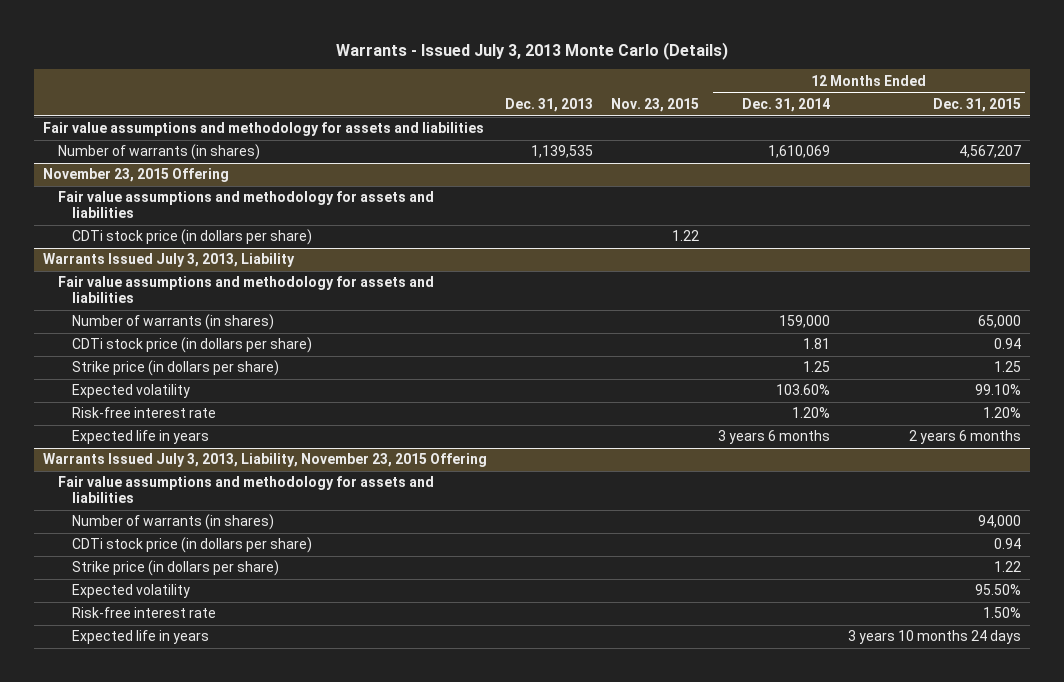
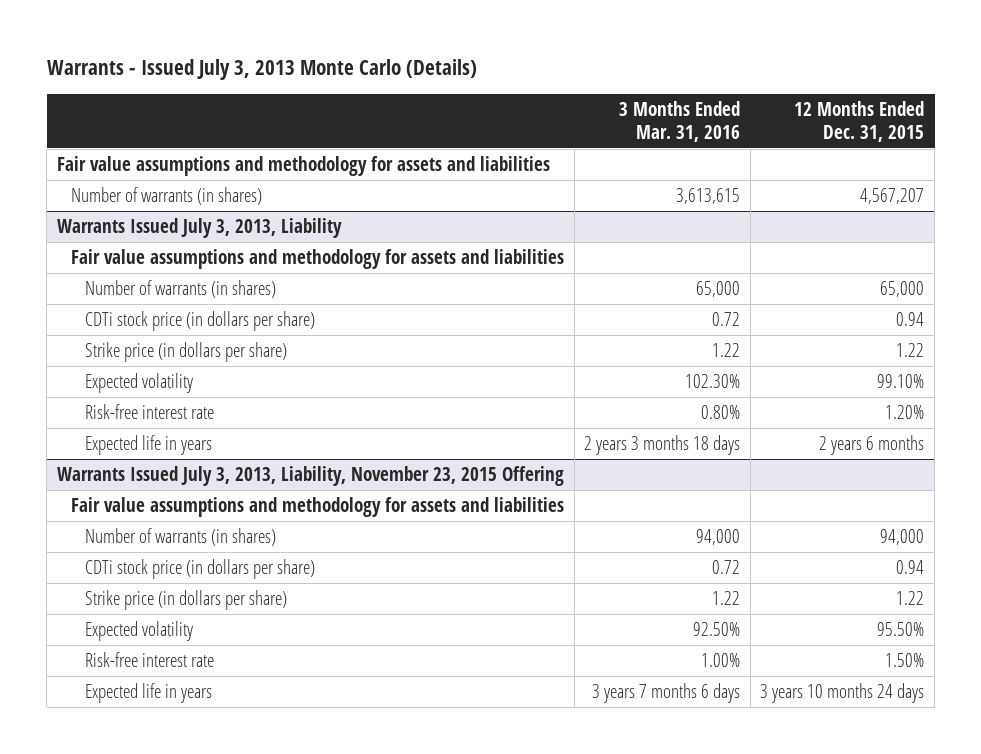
- | Dec. 31, 2013 | Nov. 23, 2015 | 12 Months Ended Dec. 31, 2014 | 12 Months Ended Dec. 31, 2015
+ | 3 Months Ended Mar. 31, 2016 | 12 Months Ended Dec. 31, 2015
- November 23, 2015 Offering
- Fair value assumptions and methodology for assets and liabilities
- CDTi stock price (in dollars per share) | | 1.22 | |
@ Warrants Issued July 3, 2013, Liability
- Strike price (in dollars per share) | | | 1.25 | 1.25
+ Strike price (in dollars per share) | 1.22 | 1.22

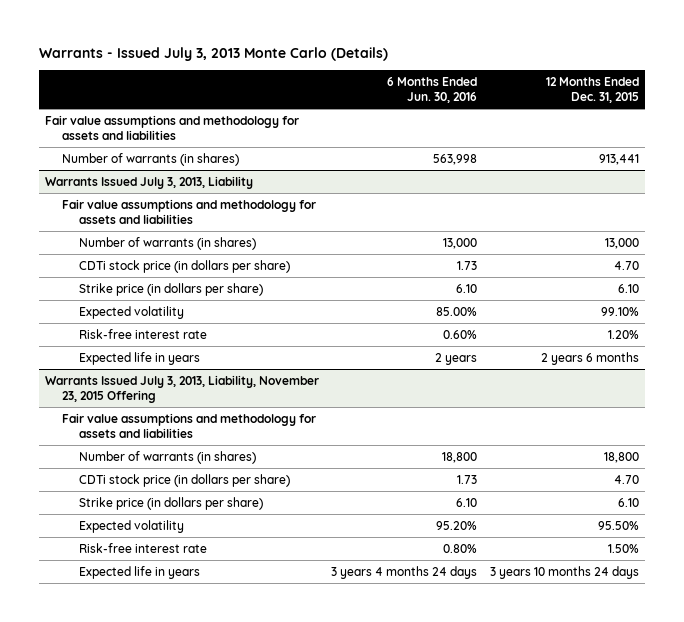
- | 3 Months Ended Mar. 31, 2016 | 12 Months Ended Dec. 31, 2015
+ | 6 Months Ended Jun. 30, 2016 | 12 Months Ended Dec. 31, 2015
- Number of warrants (in shares) | 3,613,615 | 4,567,207
+ Number of warrants (in shares) | 563,998 | 913,441
@ Warrants Issued July 3, 2013, Liability
- Number of warrants (in shares) | 65,000 | 65,000
- CDTi stock price (in dollars per share) | 0.72 | 0.94
- Strike price (in dollars per share) | 1.22 | 1.22
+ Number of warrants (in shares) | 13,000 | 13,000
+ CDTi stock price (in dollars per share) | 1.73 | 4.70
+ Strike price (in dollars per share) | 6.10 | 6.10
@ Warrants Issued July 3, 2013, Liability, November 23, 2015 Offering
- Number of warrants (in shares) | 94,000 | 94,000
- CDTi stock price (in dollars per share) | 0.72 | 0.94
- Strike price (in dollars per share) | 1.22 | 1.22
+ Number of warrants (in shares) | 18,800 | 18,800
+ CDTi stock price (in dollars per share) | 1.73 | 4.70
+ Strike price (in dollars per share) | 6.10 | 6.10

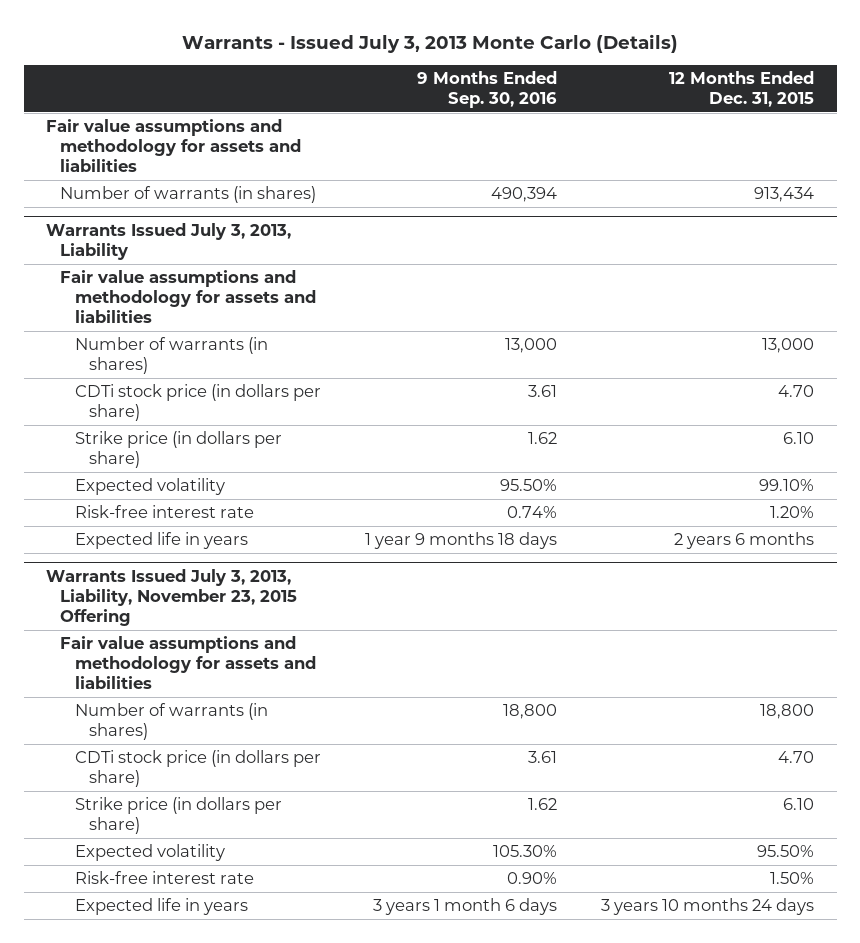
- | 6 Months Ended Jun. 30, 2016 | 12 Months Ended Dec. 31, 2015
+ | 9 Months Ended Sep. 30, 2016 | 12 Months Ended Dec. 31, 2015
- Number of warrants (in shares) | 563,998 | 913,441
+ Number of warrants (in shares) | 490,394 | 913,434

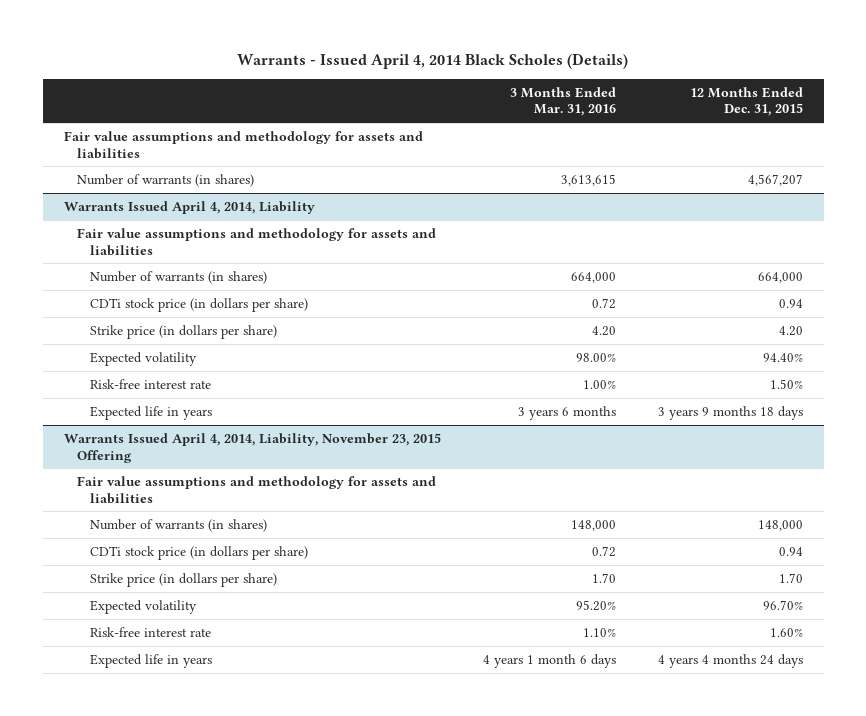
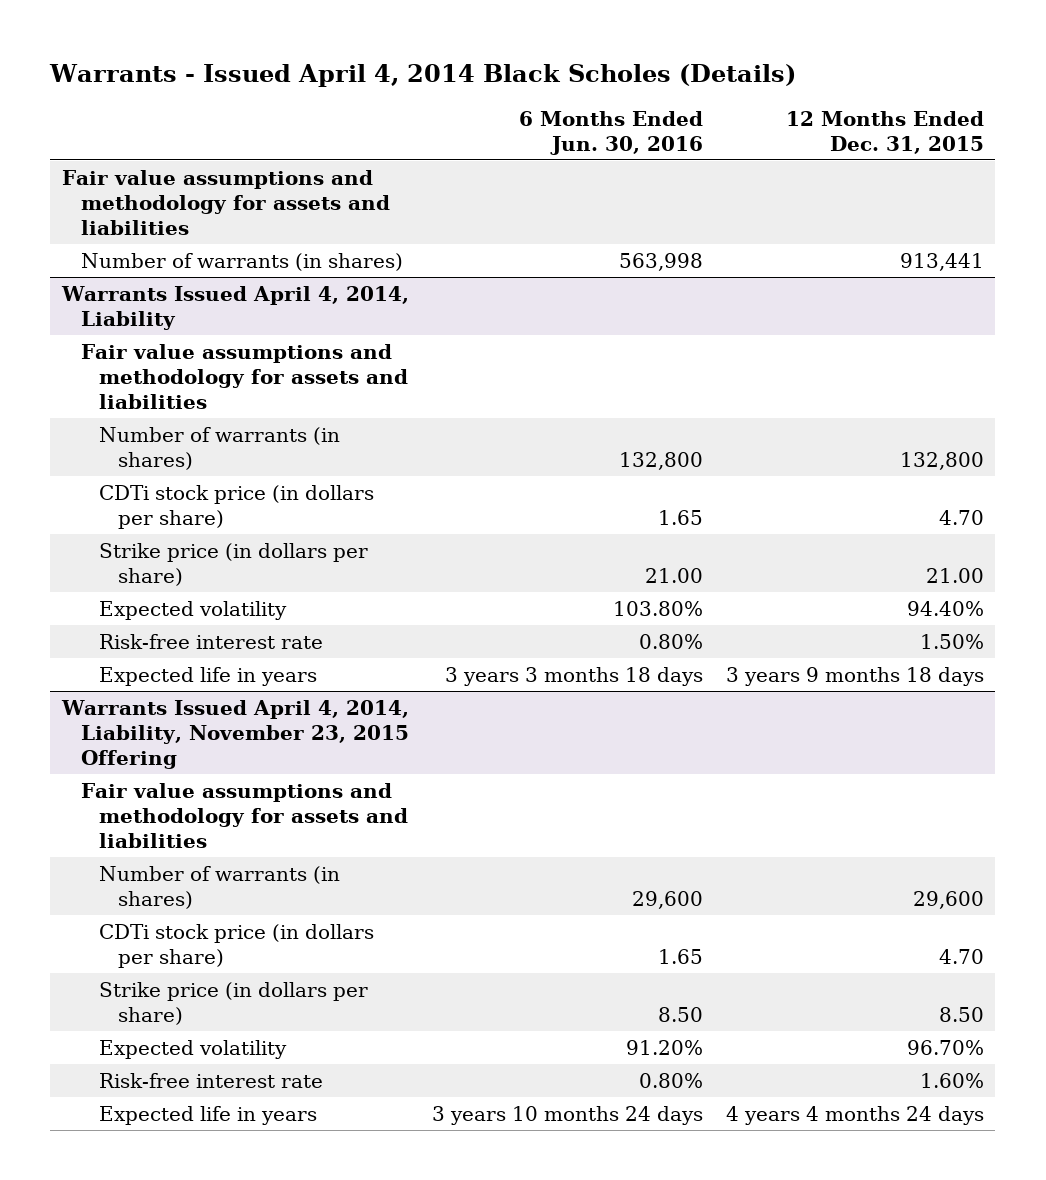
- | 3 Months Ended Mar. 31, 2016 | 12 Months Ended Dec. 31, 2015
+ | 6 Months Ended Jun. 30, 2016 | 12 Months Ended Dec. 31, 2015
- Number of warrants (in shares) | 3,613,615 | 4,567,207
+ Number of warrants (in shares) | 563,998 | 913,441
@ Warrants Issued April 4, 2014, Liability
- Number of warrants (in shares) | 664,000 | 664,000
- CDTi stock price (in dollars per share) | 0.72 | 0.94
- Strike price (in dollars per share) | 4.20 | 4.20
+ Number of warrants (in shares) | 132,800 | 132,800
+ CDTi stock price (in dollars per share) | 1.65 | 4.70
+ Strike price (in dollars per share) | 21.00 | 21.00
@ Warrants Issued April 4, 2014, Liability, November 23, 2015 Offering
- Number of warrants (in shares) | 148,000 | 148,000
- CDTi stock price (in dollars per share) | 0.72 | 0.94
- Strike price (in dollars per share) | 1.70 | 1.70
+ Number of warrants (in shares) | 29,600 | 29,600
+ CDTi stock price (in dollars per share) | 1.65 | 4.70
+ Strike price (in dollars per share) | 8.50 | 8.50

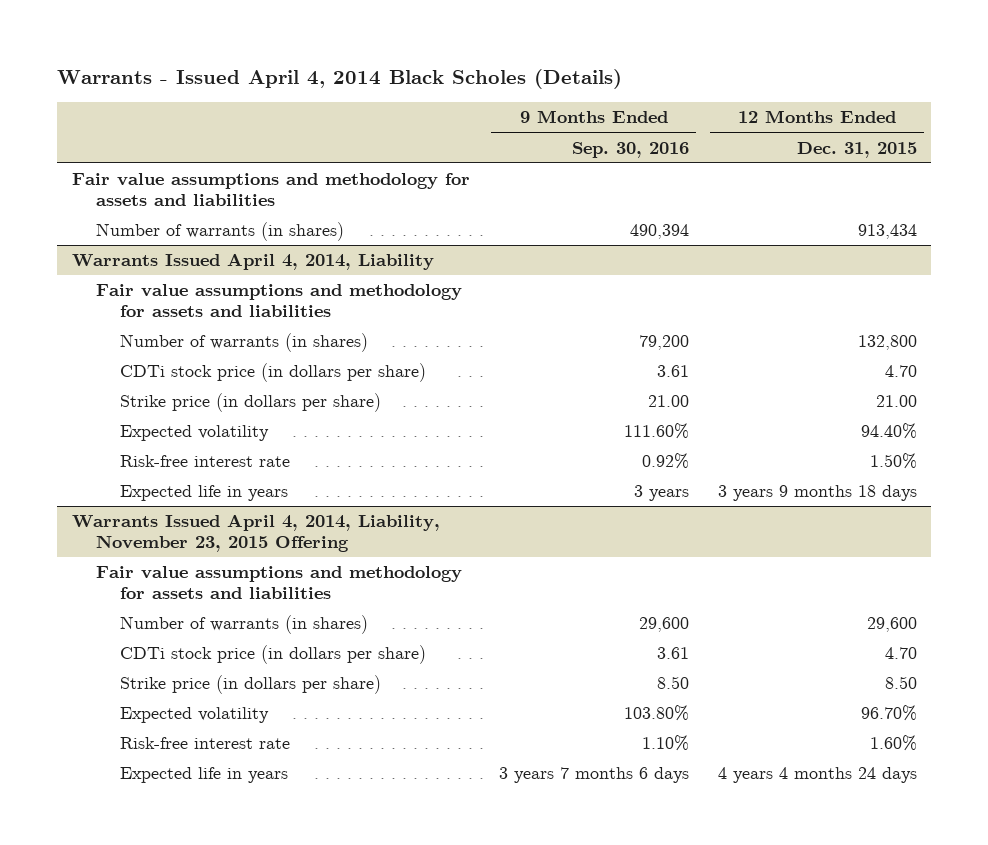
- | 6 Months Ended Jun. 30, 2016 | 12 Months Ended Dec. 31, 2015
+ | 9 Months Ended Sep. 30, 2016 | 12 Months Ended Dec. 31, 2015
- Number of warrants (in shares) | 563,998 | 913,441
+ Number of warrants (in shares) | 490,394 | 913,434

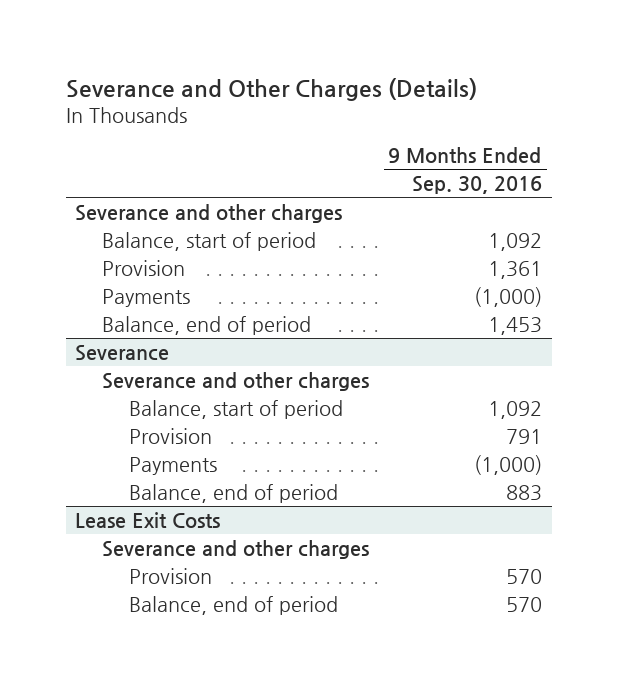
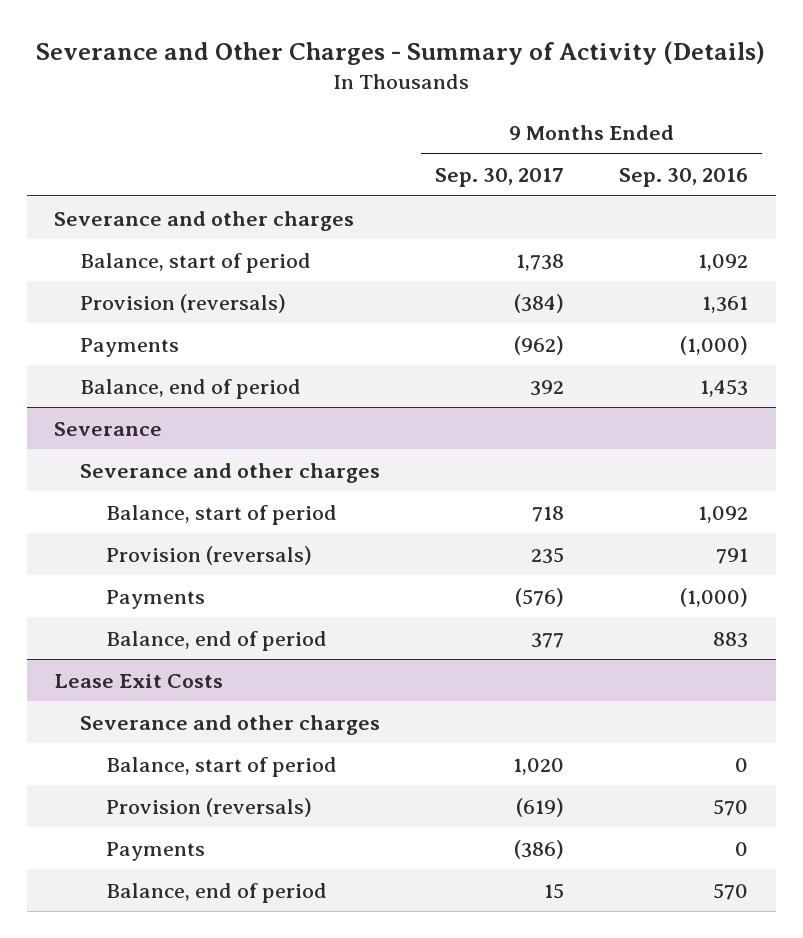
- Severance and Other Charges (Details)
+ Severance and Other Charges - Summary of Activity (Details)
- | 9 Months Ended Sep. 30, 2016
+ | 9 Months Ended Sep. 30, 2017 | 9 Months Ended Sep. 30, 2016
- Provision | 1,361
+ Provision (reversals) | (384) | 1,361
@ Severance
- Provision | 791
+ Provision (reversals) | 235 | 791
@ Lease Exit Costs
- Provision | 570
+ Balance, start of period | 1,020 | 0
+ Provision (reversals) | (619) | 570
+ Payments | (386) | 0

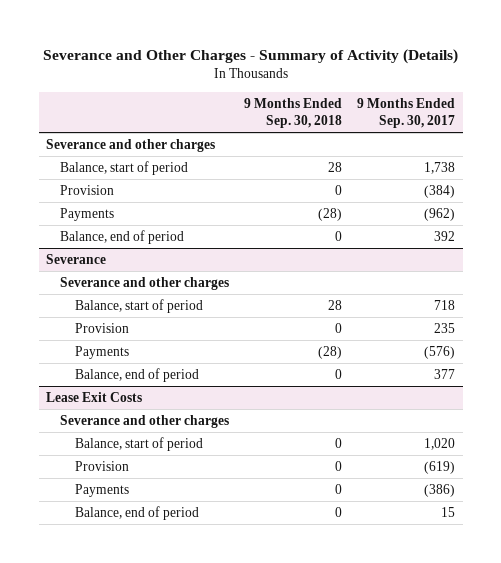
- | 9 Months Ended Sep. 30, 2017 | 9 Months Ended Sep. 30, 2016
+ | 9 Months Ended Sep. 30, 2018 | 9 Months Ended Sep. 30, 2017
- Provision (reversals) | (384) | 1,361
+ Provision | 0 | (384)
@ Severance
- Provision (reversals) | 235 | 791
+ Provision | 0 | 235
@ Lease Exit Costs
- Provision (reversals) | (619) | 570
+ Provision | 0 | (619)

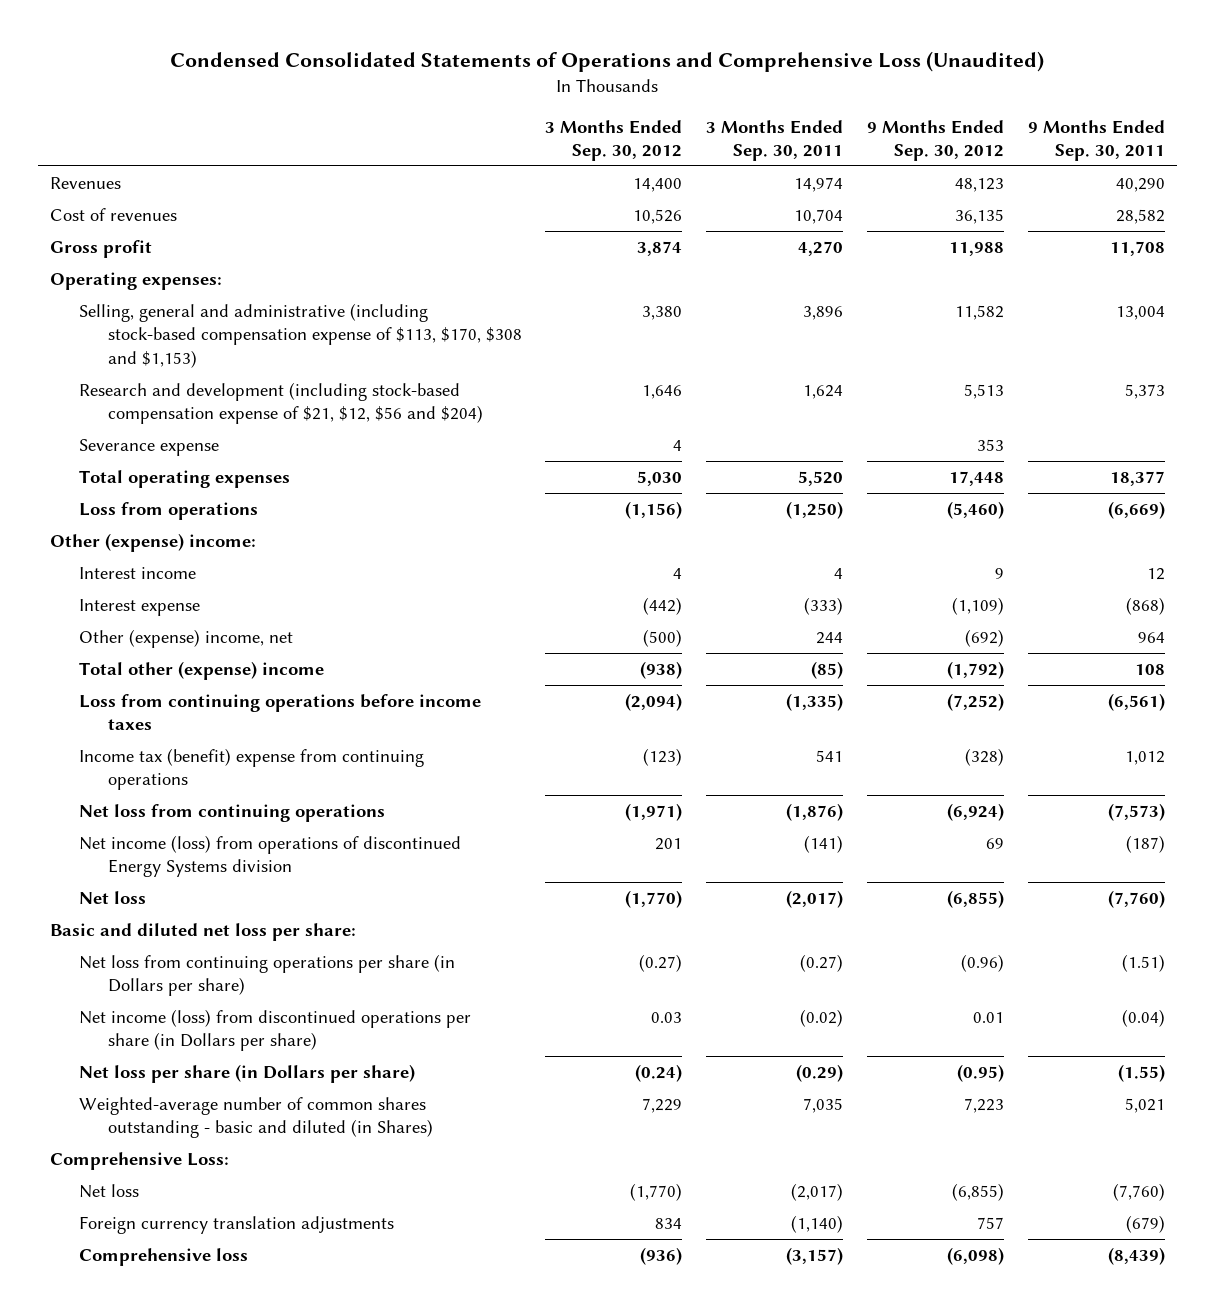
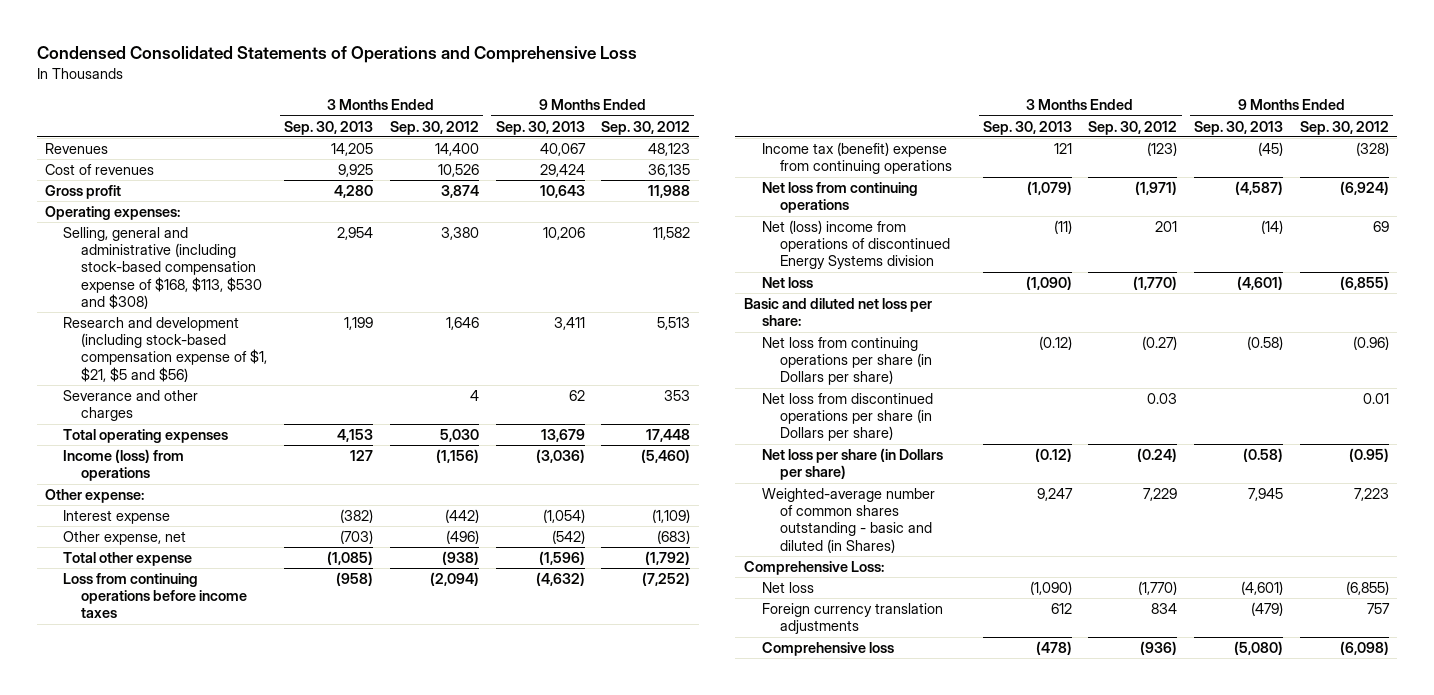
- Condensed Consolidated Statements of Operations and Comprehensive Loss (Unaudited)
+ Condensed Consolidated Statements of Operations and Comprehensive Loss
- | 3 Months Ended Sep. 30, 2012 | 3 Months Ended Sep. 30, 2011 | 9 Months Ended Sep. 30, 2012 | 9 Months Ended Sep. 30, 2011
+ | 3 Months Ended Sep. 30, 2013 | 3 Months Ended Sep. 30, 2012 | 9 Months Ended Sep. 30, 2013 | 9 Months Ended Sep. 30, 2012
- Selling, general and administrative (including stock-based compensation expense of $113, $170, $308 and $1,153) | 3,380 | 3,896 | 11,582 | 13,004
- Research and development (including stock-based compensation expense of $21, $12, $56 and $204) | 1,646 | 1,624 | 5,513 | 5,373
- Severance expense | 4 | | 353 |
+ Selling, general and administrative (including stock-based compensation expense of $168, $113, $530 and $308) | 2,954 | 3,380 | 10,206 | 11,582
+ Research and development (including stock-based compensation expense of $1, $21, $5 and $56) | 1,199 | 1,646 | 3,411 | 5,513
+ Severance and other charges | | 4 | 62 | 353
- Loss from operations | (1,156) | (1,250) | (5,460) | (6,669)
- Other (expense) income:
- Interest income | 4 | 4 | 9 | 12
+ Income (loss) from operations | 127 | (1,156) | (3,036) | (5,460)
+ Other expense:
- Other (expense) income, net | (500) | 244 | (692) | 964
- Total other (expense) income | (938) | (85) | (1,792) | 108
+ Other expense, net | (703) | (496) | (542) | (683)
+ Total other expense | (1,085) | (938) | (1,596) | (1,792)
- Net income (loss) from operations of discontinued Energy Systems division | 201 | (141) | 69 | (187)
+ Net (loss) income from operations of discontinued Energy Systems division | (11) | 201 | (14) | 69
- Net income (loss) from discontinued operations per share (in Dollars per share) | 0.03 | (0.02) | 0.01 | (0.04)
+ Net loss from discontinued operations per share (in Dollars per share) | | 0.03 | | 0.01

